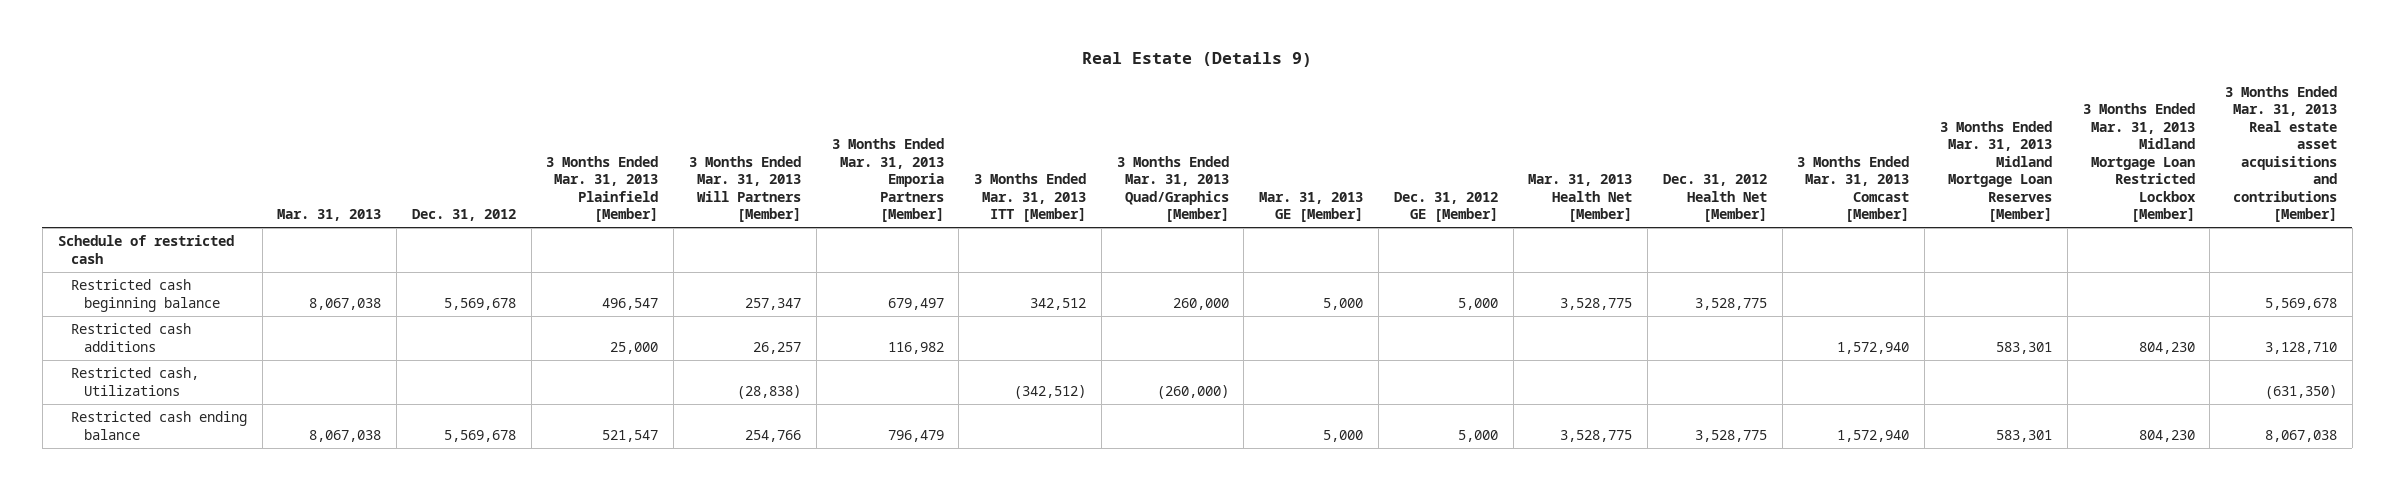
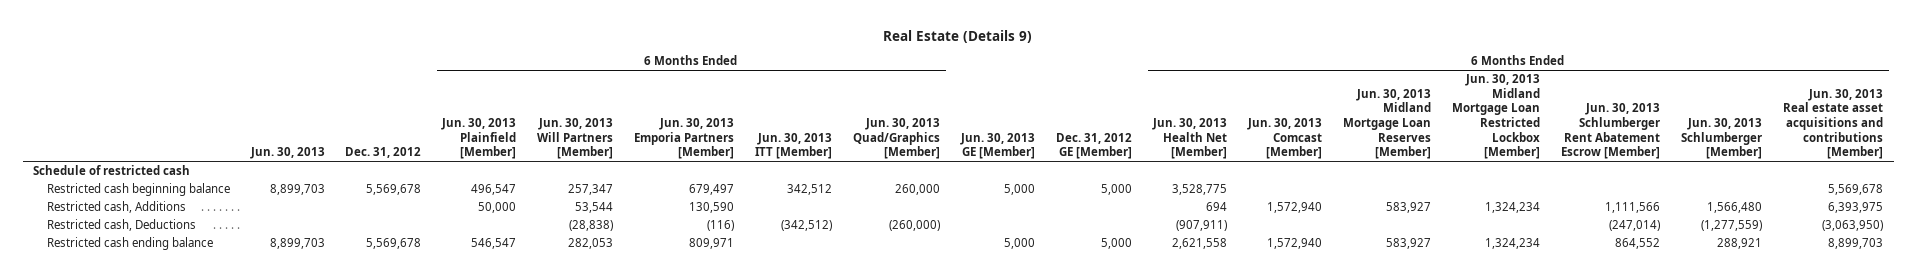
- | Mar. 31, 2013 | Dec. 31, 2012 | 3 Months Ended Mar. 31, 2013 Plainfield [Member] | 3 Months Ended Mar. 31, 2013 Will Partners [Member] | 3 Months Ended Mar. 31, 2013 Emporia Partners [Member] | 3 Months Ended Mar. 31, 2013 ITT [Member] | 3 Months Ended Mar. 31, 2013 Quad/Graphics [Member] | Mar. 31, 2013 GE [Member] | Dec. 31, 2012 GE [Member] | Mar. 31, 2013 Health Net [Member] | Dec. 31, 2012 Health Net [Member] | 3 Months Ended Mar. 31, 2013 Comcast [Member] | 3 Months Ended Mar. 31, 2013 Midland Mortgage Loan Reserves [Member] | 3 Months Ended Mar. 31, 2013 Midland Mortgage Loan Restricted Lockbox [Member] | 3 Months Ended Mar. 31, 2013 Real estate asset acquisitions and contributions [Member]
+ | Jun. 30, 2013 | Dec. 31, 2012 | 6 Months Ended Jun. 30, 2013 Plainfield [Member] | 6 Months Ended Jun. 30, 2013 Will Partners [Member] | 6 Months Ended Jun. 30, 2013 Emporia Partners [Member] | 6 Months Ended Jun. 30, 2013 ITT [Member] | 6 Months Ended Jun. 30, 2013 Quad/Graphics [Member] | Jun. 30, 2013 GE [Member] | Dec. 31, 2012 GE [Member] | 6 Months Ended Jun. 30, 2013 Health Net [Member] | 6 Months Ended Jun. 30, 2013 Comcast [Member] | 6 Months Ended Jun. 30, 2013 Midland Mortgage Loan Reserves [Member] | 6 Months Ended Jun. 30, 2013 Midland Mortgage Loan Restricted Lockbox [Member] | 6 Months Ended Jun. 30, 2013 Schlumberger Rent Abatement Escrow [Member] | 6 Months Ended Jun. 30, 2013 Schlumberger [Member] | 6 Months Ended Jun. 30, 2013 Real estate asset acquisitions and contributions [Member]
- Restricted cash additions | | | 25,000 | 26,257 | 116,982 | | | | | | | 1,572,940 | 583,301 | 804,230 | 3,128,710
- Restricted cash, Utilizations | | | | (28,838) | | (342,512) | (260,000) | | | | | | | | (631,350)
+ Restricted cash, Additions | | | 50,000 | 53,544 | 130,590 | | | | | 694 | 1,572,940 | 583,927 | 1,324,234 | 1,111,566 | 1,566,480 | 6,393,975
+ Restricted cash, Deductions | | | | (28,838) | (116) | (342,512) | (260,000) | | | (907,911) | | | | (247,014) | (1,277,559) | (3,063,950)

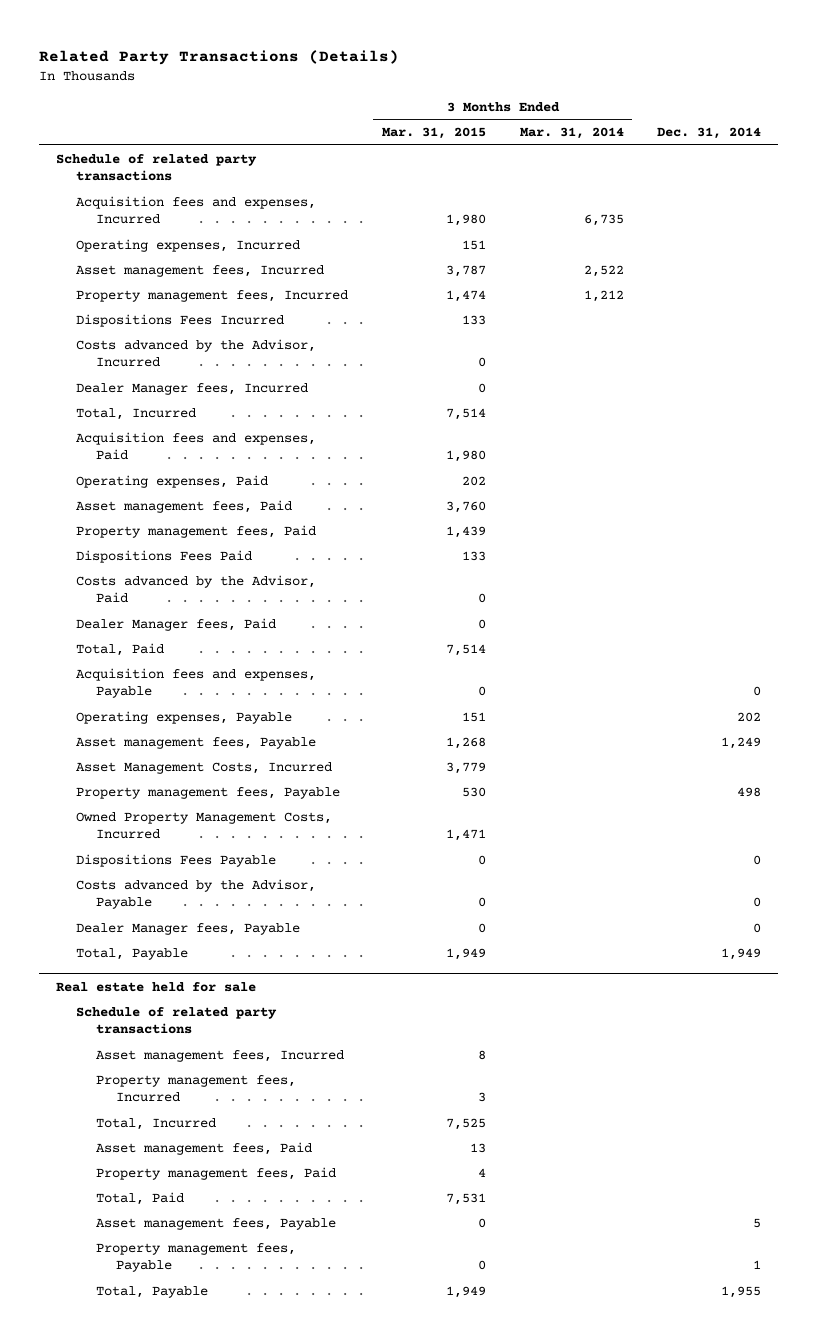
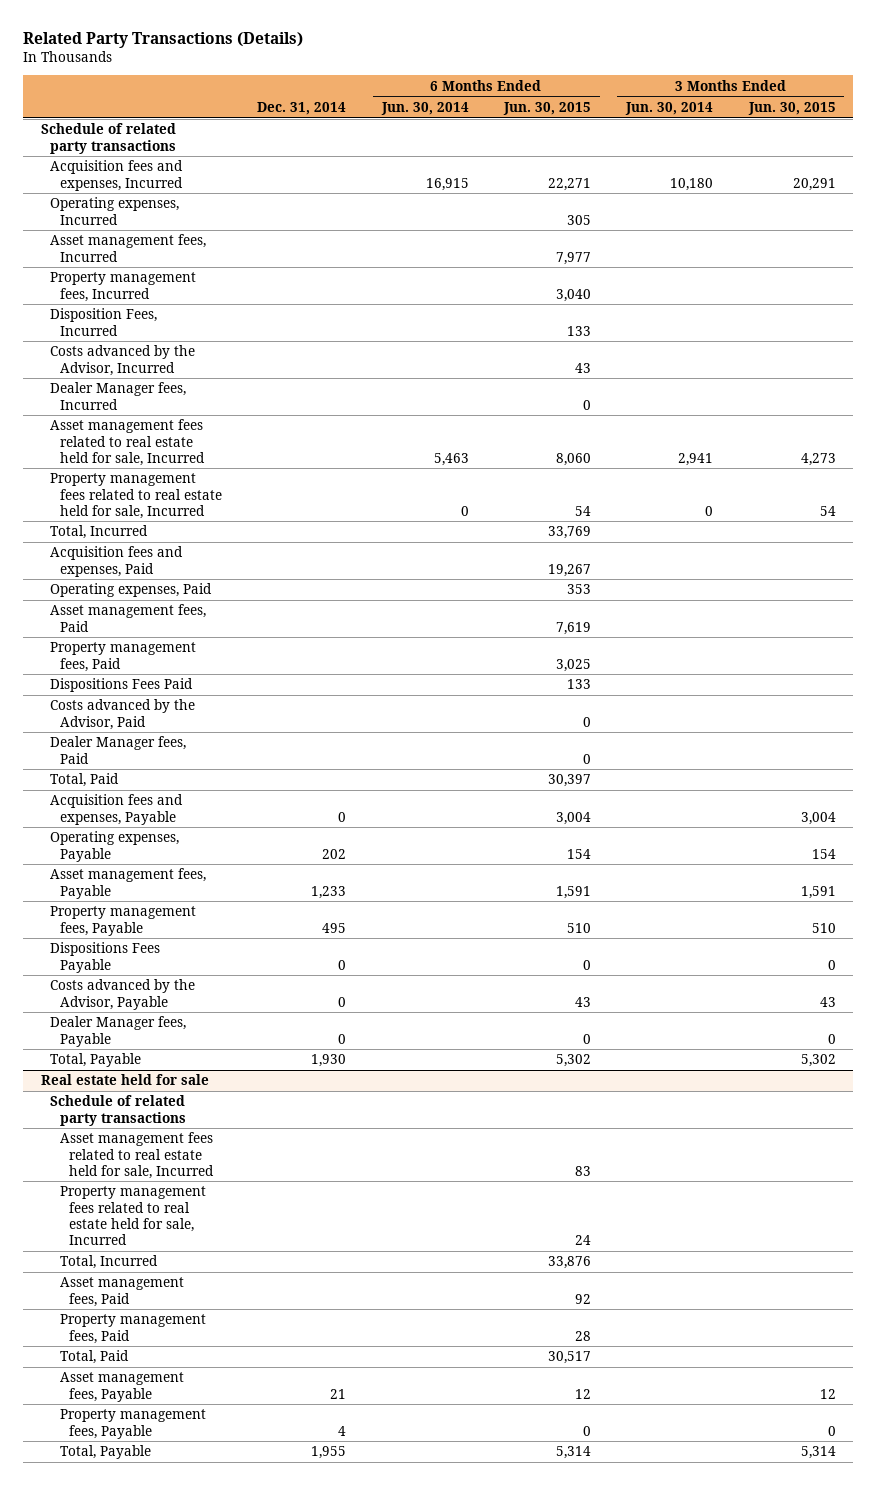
- | 3 Months Ended Mar. 31, 2015 | 3 Months Ended Mar. 31, 2014 | Dec. 31, 2014
+ | Dec. 31, 2014 | 6 Months Ended Jun. 30, 2014 | 6 Months Ended Jun. 30, 2015 | 3 Months Ended Jun. 30, 2014 | 3 Months Ended Jun. 30, 2015
- Dispositions Fees Incurred | 133 | |
+ Disposition Fees, Incurred | | | 133 | |
+ Asset management fees related to real estate held for sale, Incurred | | 5,463 | 8,060 | 2,941 | 4,273
+ Property management fees related to real estate held for sale, Incurred | | 0 | 54 | 0 | 54
- Asset management fees, Payable | 1,268 | | 1,249
- Asset Management Costs, Incurred | 3,779 | |
- Property management fees, Payable | 530 | | 498
- Owned Property Management Costs, Incurred | 1,471 | |
+ Asset management fees, Payable | 1,233 | | 1,591 | | 1,591
+ Property management fees, Payable | 495 | | 510 | | 510
- Total, Payable | 1,949 | | 1,949
+ Total, Payable | 1,930 | | 5,302 | | 5,302
@ Real estate held for sale
- Asset management fees, Incurred | 8 | |
- Property management fees, Incurred | 3 | |
+ Asset management fees related to real estate held for sale, Incurred | | | 83 | |
+ Property management fees related to real estate held for sale, Incurred | | | 24 | |
- Asset management fees, Payable | 0 | | 5
- Property management fees, Payable | 0 | | 1
+ Asset management fees, Payable | 21 | | 12 | | 12
+ Property management fees, Payable | 4 | | 0 | | 0

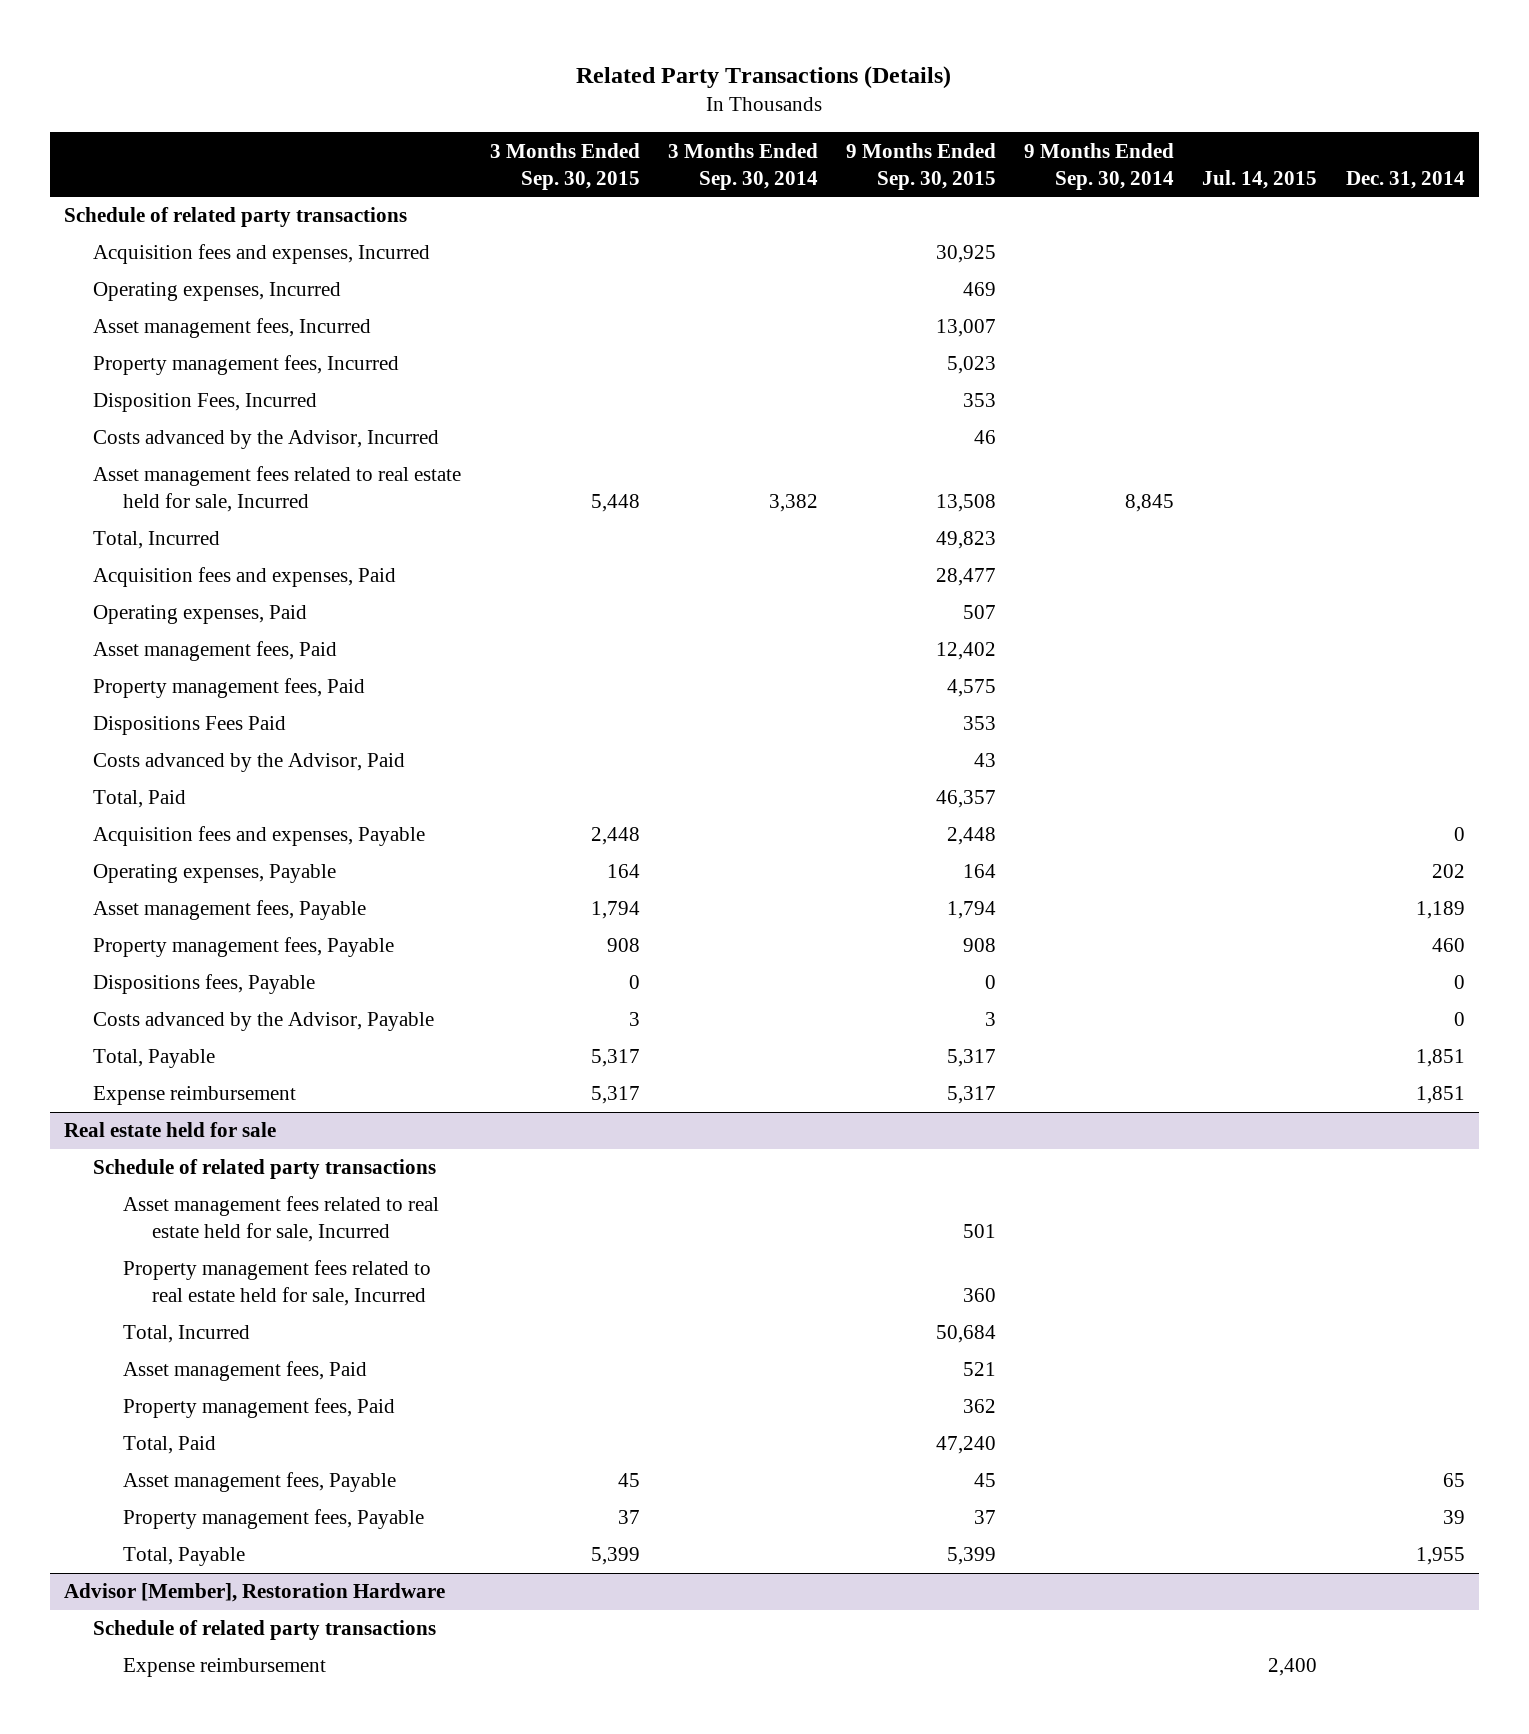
- | Dec. 31, 2014 | 6 Months Ended Jun. 30, 2014 | 6 Months Ended Jun. 30, 2015 | 3 Months Ended Jun. 30, 2014 | 3 Months Ended Jun. 30, 2015
+ | 3 Months Ended Sep. 30, 2015 | 3 Months Ended Sep. 30, 2014 | 9 Months Ended Sep. 30, 2015 | 9 Months Ended Sep. 30, 2014 | Jul. 14, 2015 | Dec. 31, 2014
- Dealer Manager fees, Incurred | | | 0 | |
- Property management fees related to real estate held for sale, Incurred | | 0 | 54 | 0 | 54
- Dealer Manager fees, Paid | | | 0 | |
- Asset management fees, Payable | 1,233 | | 1,591 | | 1,591
- Property management fees, Payable | 495 | | 510 | | 510
- Dispositions Fees Payable | 0 | | 0 | | 0
+ Asset management fees, Payable | 1,794 | | 1,794 | | | 1,189
+ Property management fees, Payable | 908 | | 908 | | | 460
+ Dispositions fees, Payable | 0 | | 0 | | | 0
- Dealer Manager fees, Payable | 0 | | 0 | | 0
- Total, Payable | 1,930 | | 5,302 | | 5,302
+ Total, Payable | 5,317 | | 5,317 | | | 1,851
+ Expense reimbursement | 5,317 | | 5,317 | | | 1,851
@ Real estate held for sale
- Asset management fees, Payable | 21 | | 12 | | 12
- Property management fees, Payable | 4 | | 0 | | 0
+ Asset management fees, Payable | 45 | | 45 | | | 65
+ Property management fees, Payable | 37 | | 37 | | | 39
+ Advisor [Member], Restoration Hardware
+ Schedule of related party transactions
+ Expense reimbursement | | | | | 2,400 |

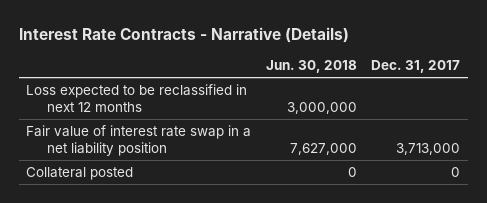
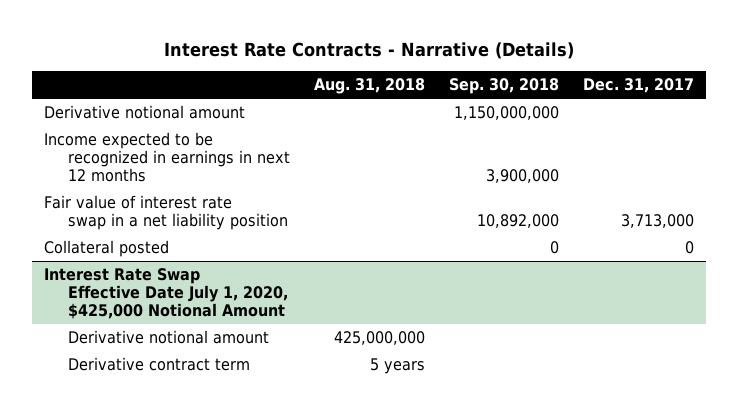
- | Jun. 30, 2018 | Dec. 31, 2017
+ | Aug. 31, 2018 | Sep. 30, 2018 | Dec. 31, 2017
- Loss expected to be reclassified in next 12 months | 3,000,000 |
+ Derivative notional amount | | 1,150,000,000 |
+ Income expected to be recognized in earnings in next 12 months | | 3,900,000 |
+ Interest Rate Swap Effective Date July 1, 2020, $425,000 Notional Amount
+ Derivative notional amount | 425,000,000 | |
+ Derivative contract term | 5 years | |

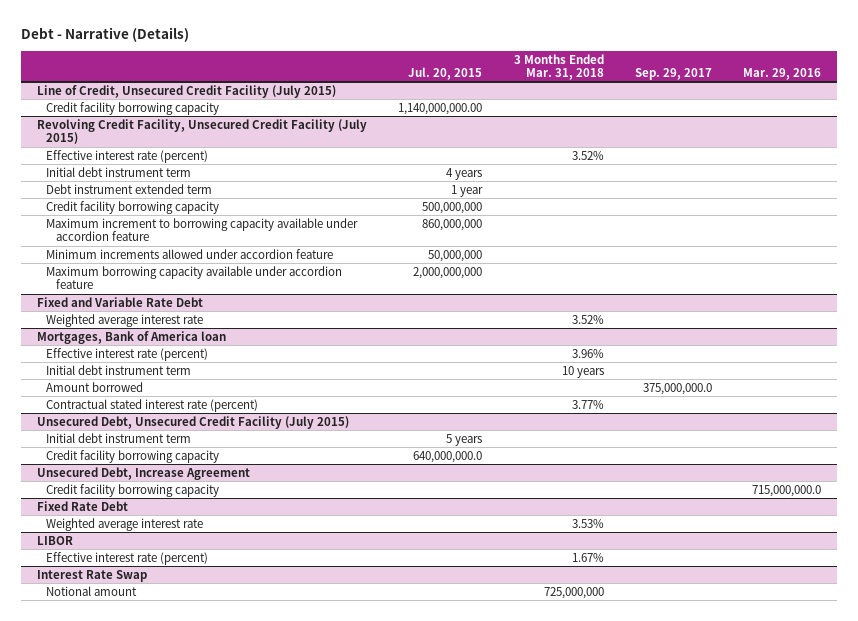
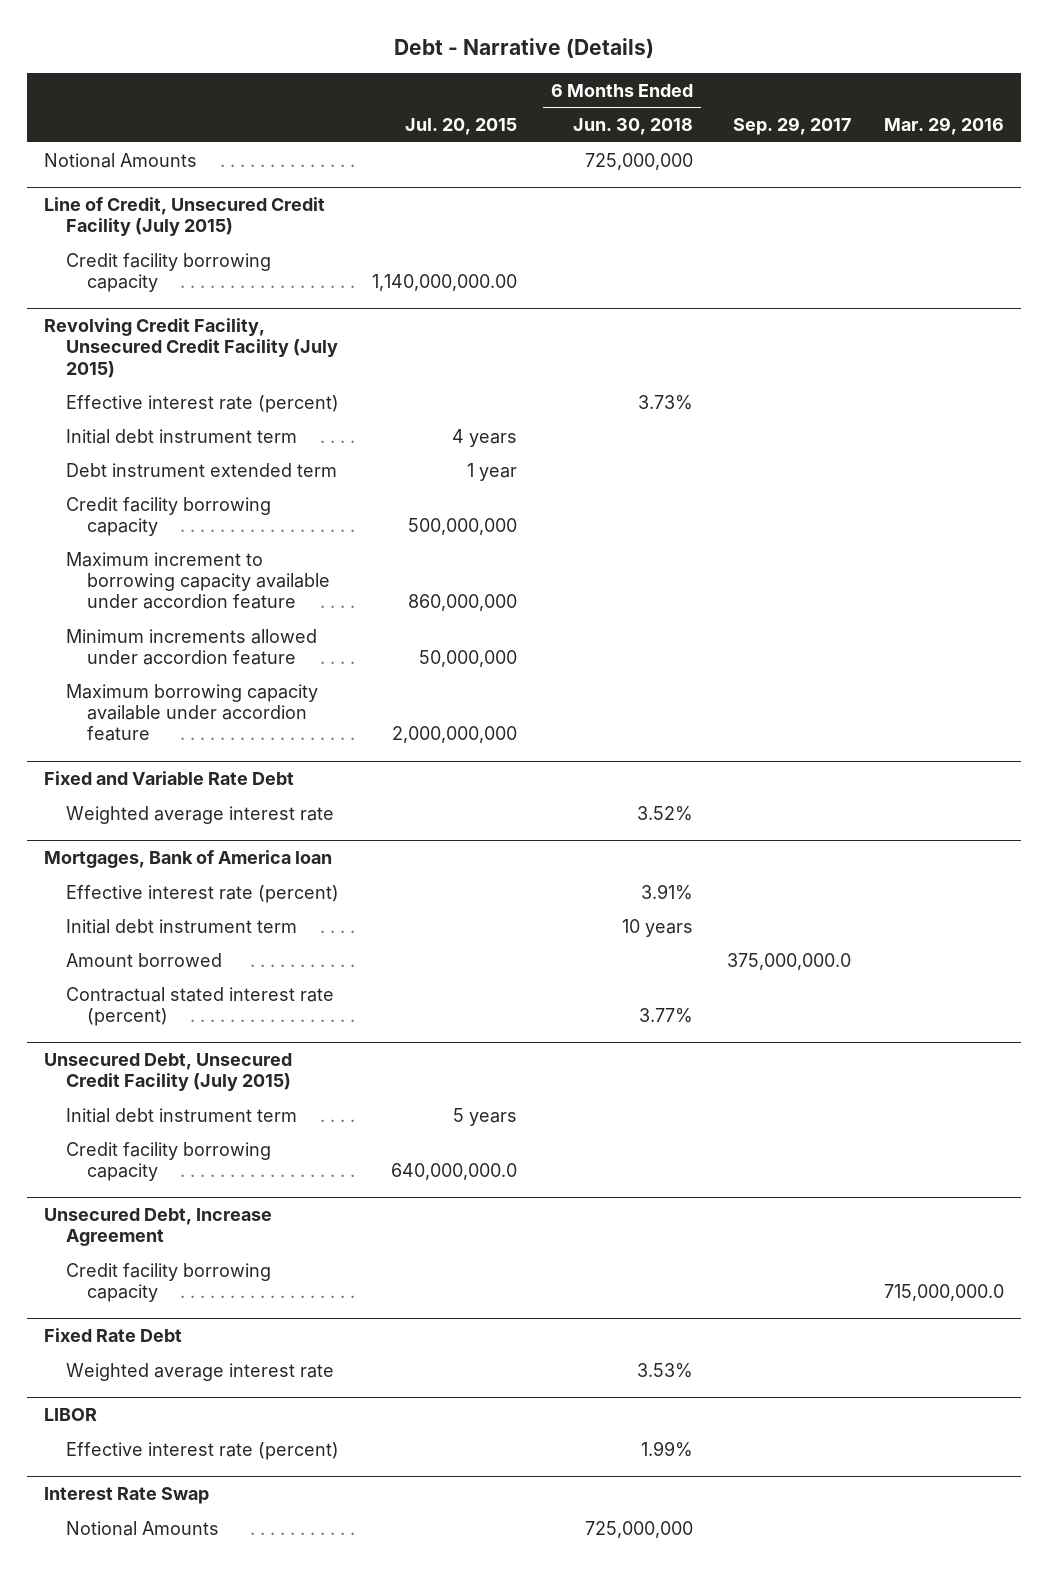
- | Jul. 20, 2015 | 3 Months Ended Mar. 31, 2018 | Sep. 29, 2017 | Mar. 29, 2016
+ | Jul. 20, 2015 | 6 Months Ended Jun. 30, 2018 | Sep. 29, 2017 | Mar. 29, 2016
+ Notional Amounts | | 725,000,000 | |
@ Interest Rate Swap
- Notional amount | | 725,000,000 | |
+ Notional Amounts | | 725,000,000 | |

